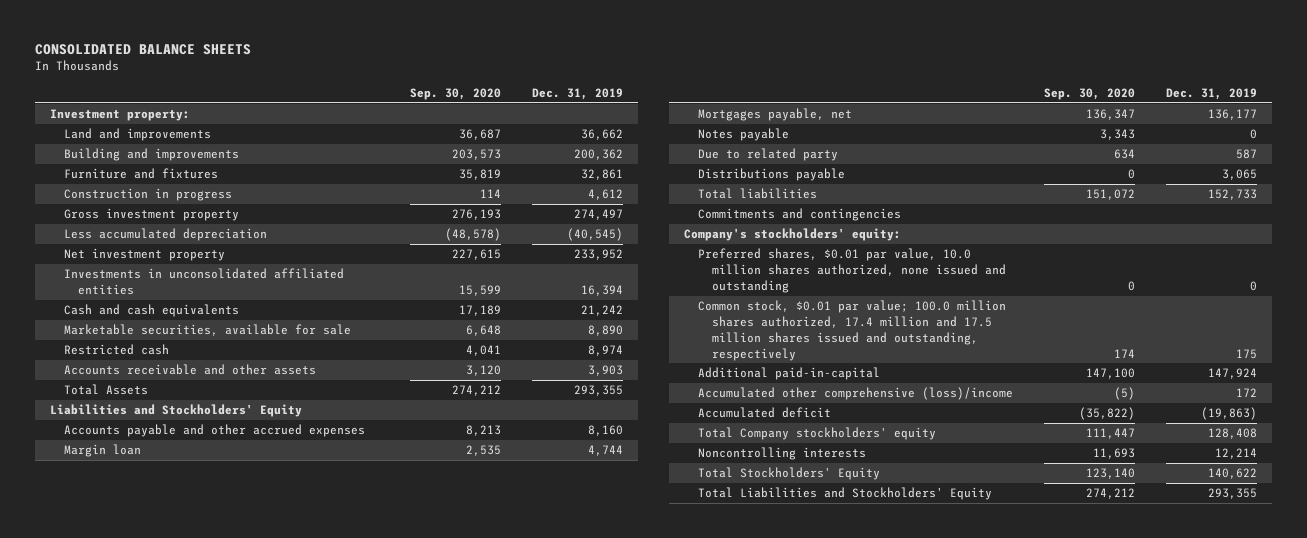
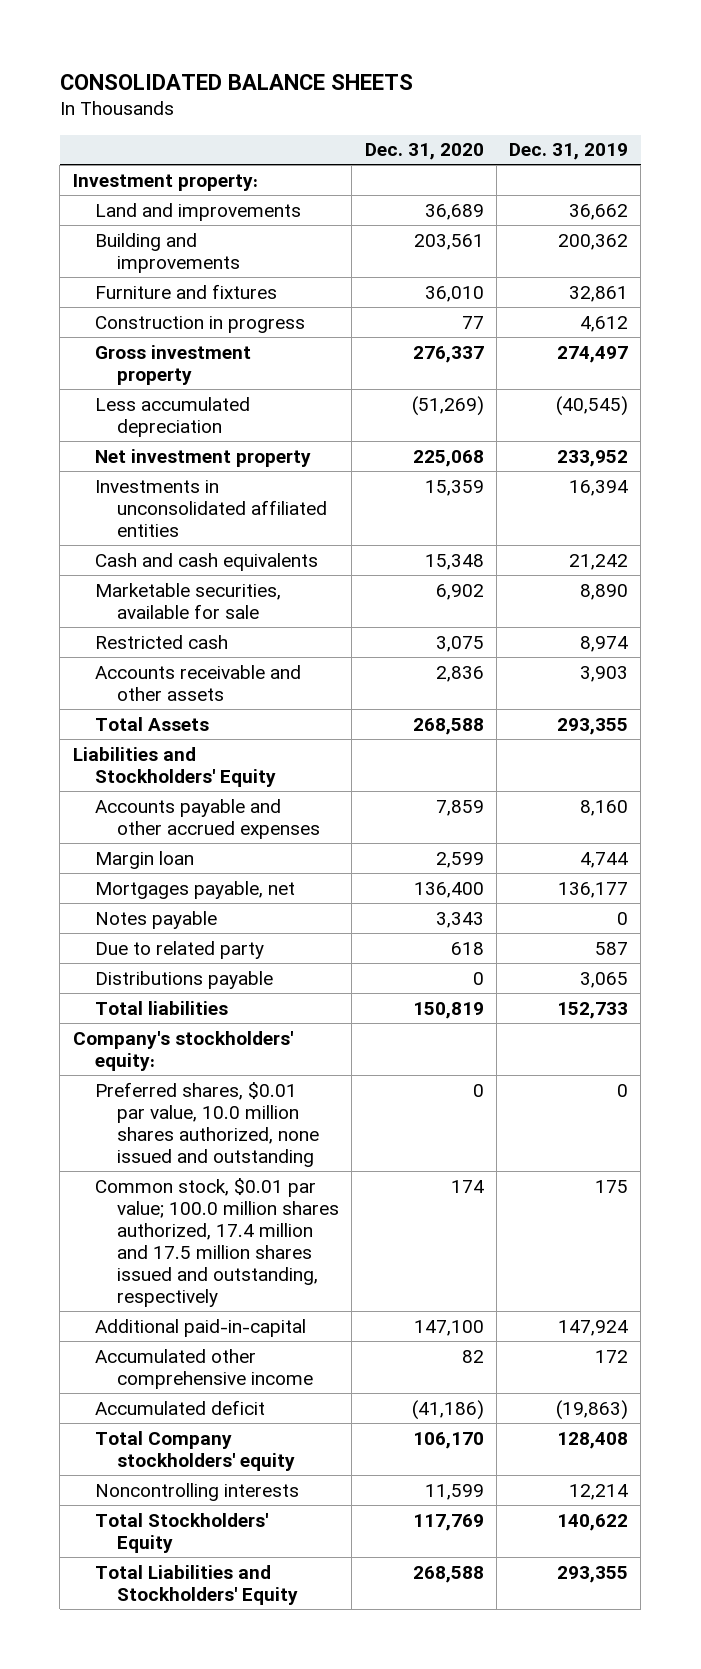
- | Sep. 30, 2020 | Dec. 31, 2019
+ | Dec. 31, 2020 | Dec. 31, 2019
- Commitments and contingencies
- Accumulated other comprehensive (loss)/income | (5) | 172
+ Accumulated other comprehensive income | 82 | 172

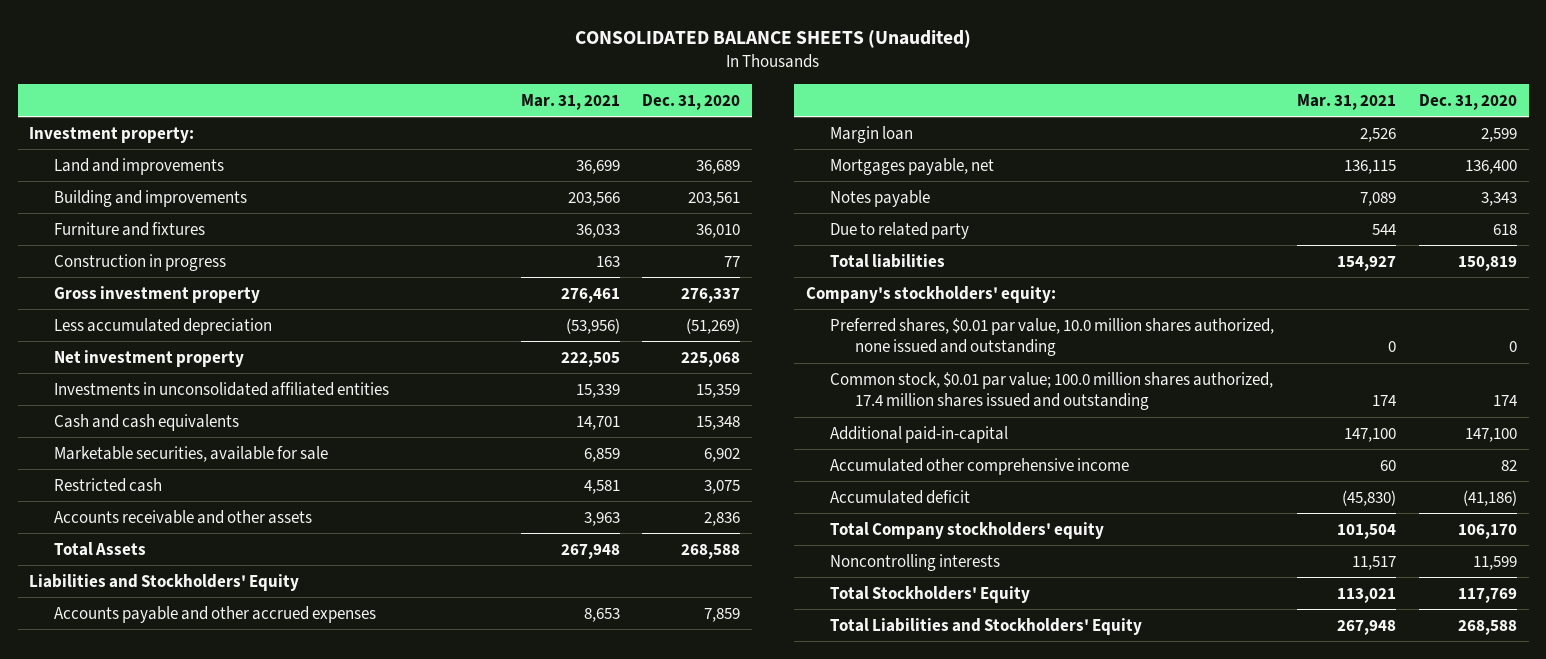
- CONSOLIDATED BALANCE SHEETS
+ CONSOLIDATED BALANCE SHEETS (Unaudited)
- | Dec. 31, 2020 | Dec. 31, 2019
+ | Mar. 31, 2021 | Dec. 31, 2020
- Distributions payable | 0 | 3,065
- Common stock, $0.01 par value; 100.0 million shares authorized, 17.4 million and 17.5 million shares issued and outstanding, respectively | 174 | 175
+ Common stock, $0.01 par value; 100.0 million shares authorized, 17.4 million shares issued and outstanding | 174 | 174

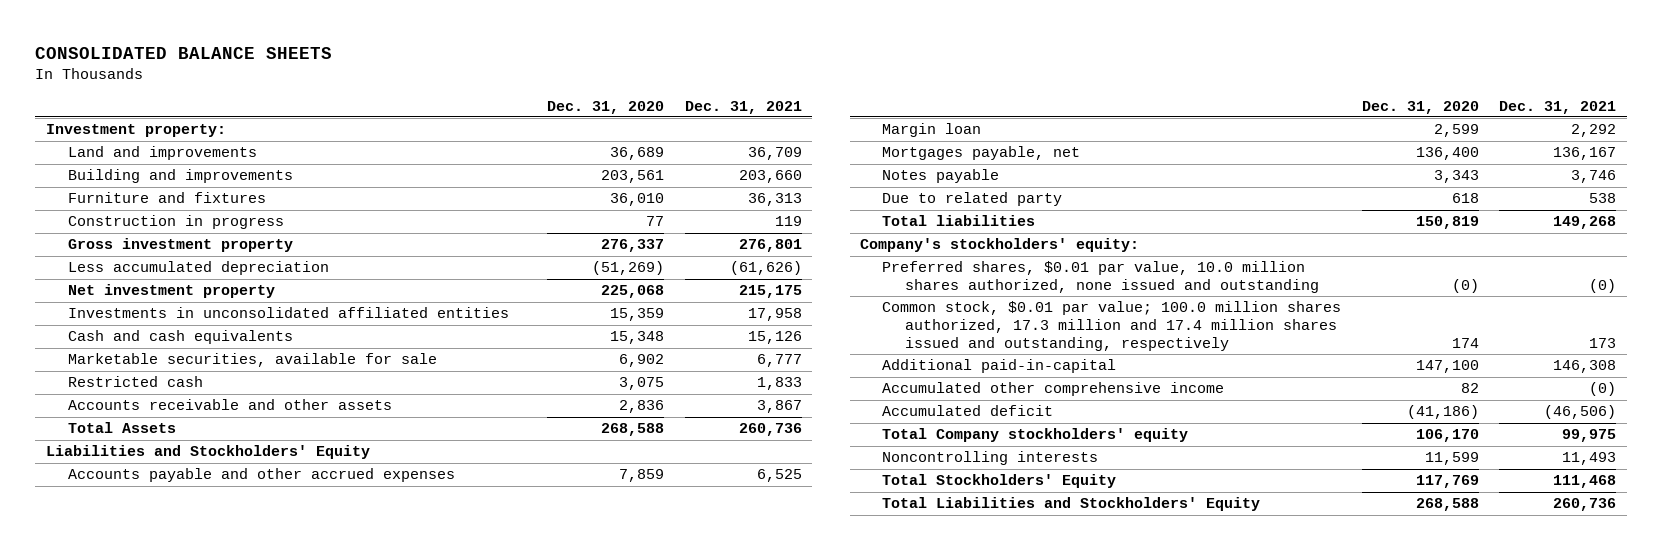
- CONSOLIDATED BALANCE SHEETS (Unaudited)
+ CONSOLIDATED BALANCE SHEETS
- | Mar. 31, 2021 | Dec. 31, 2020
+ | Dec. 31, 2020 | Dec. 31, 2021
- Preferred shares, $0.01 par value, 10.0 million shares authorized, none issued and outstanding | 0 | 0
- Common stock, $0.01 par value; 100.0 million shares authorized, 17.4 million shares issued and outstanding | 174 | 174
+ Preferred shares, $0.01 par value, 10.0 million shares authorized, none issued and outstanding | (0) | (0)
+ Common stock, $0.01 par value; 100.0 million shares authorized, 17.3 million and 17.4 million shares issued and outstanding, respectively | 174 | 173

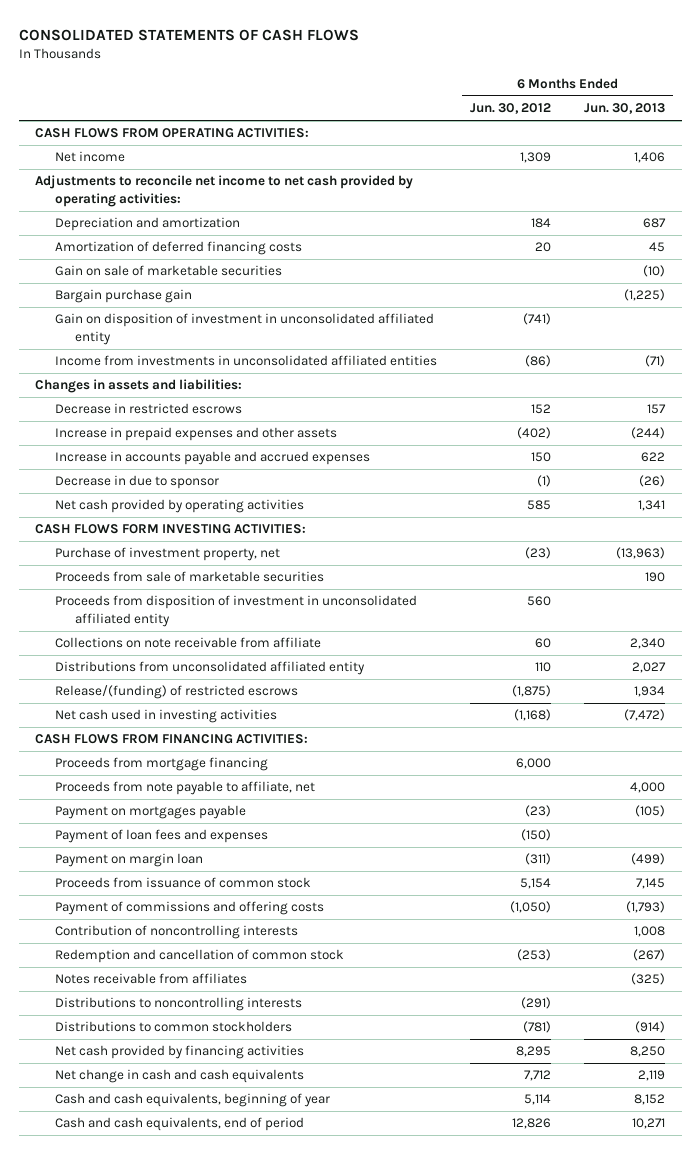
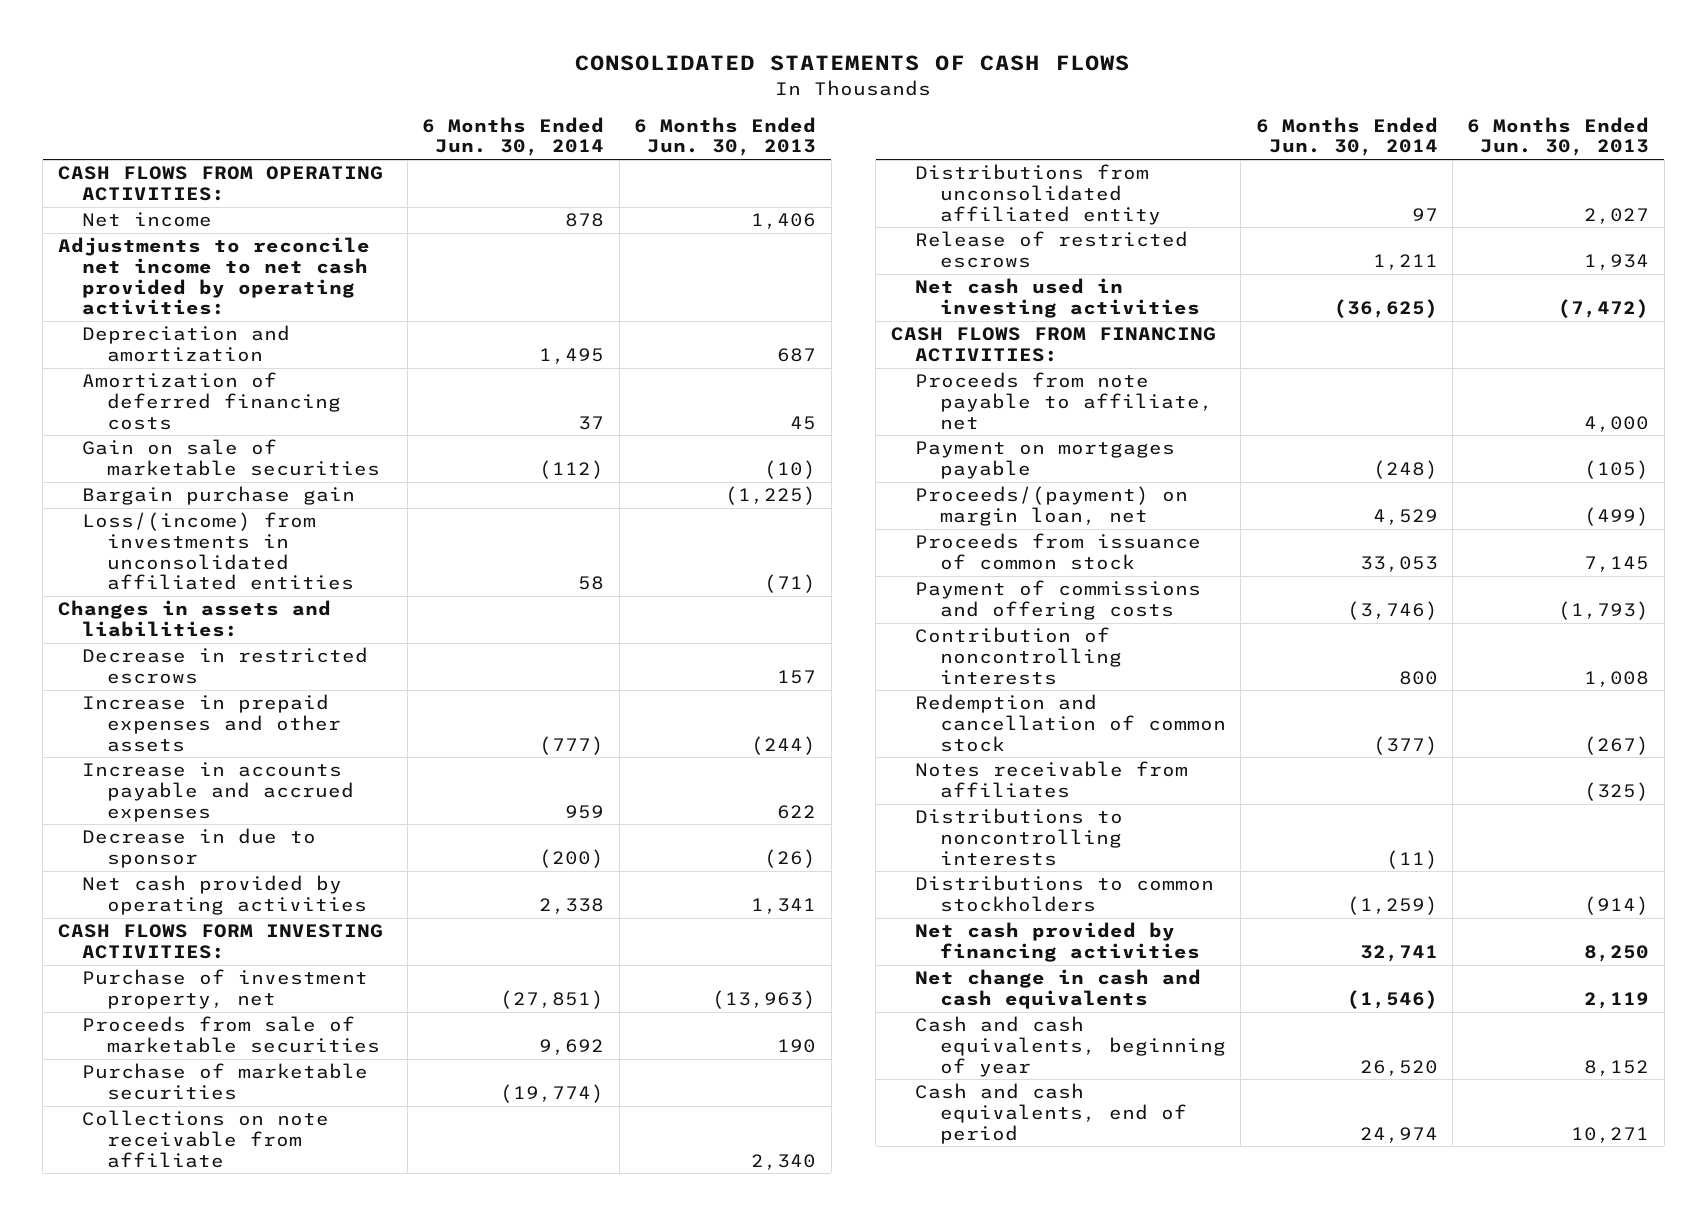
- | 6 Months Ended Jun. 30, 2012 | 6 Months Ended Jun. 30, 2013
+ | 6 Months Ended Jun. 30, 2014 | 6 Months Ended Jun. 30, 2013
- Gain on disposition of investment in unconsolidated affiliated entity | (741) |
- Income from investments in unconsolidated affiliated entities | (86) | (71)
+ Loss/(income) from investments in unconsolidated affiliated entities | 58 | (71)
- Proceeds from disposition of investment in unconsolidated affiliated entity | 560 |
+ Purchase of marketable securities | (19,774) |
- Release/(funding) of restricted escrows | (1,875) | 1,934
+ Release of restricted escrows | 1,211 | 1,934
- Proceeds from mortgage financing | 6,000 |
- Payment of loan fees and expenses | (150) |
- Payment on margin loan | (311) | (499)
+ Proceeds/(payment) on margin loan, net | 4,529 | (499)

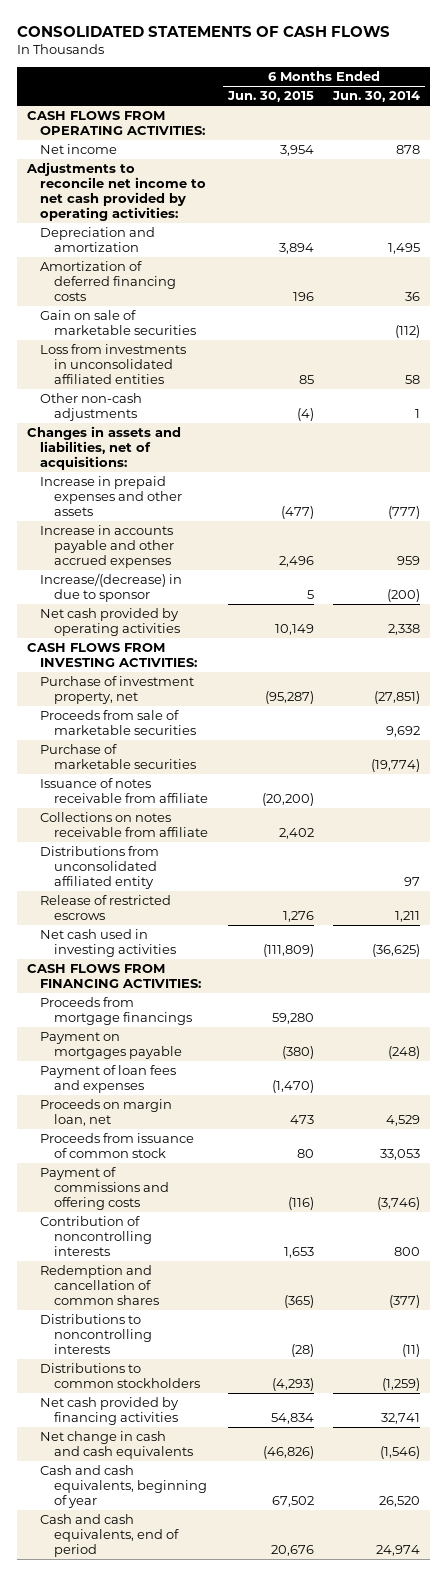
- | 6 Months Ended Jun. 30, 2014 | 6 Months Ended Jun. 30, 2013
+ | 6 Months Ended Jun. 30, 2015 | 6 Months Ended Jun. 30, 2014
- Amortization of deferred financing costs | 37 | 45
+ Amortization of deferred financing costs | 196 | 36
- Bargain purchase gain | | (1,225)
- Loss/(income) from investments in unconsolidated affiliated entities | 58 | (71)
- Changes in assets and liabilities:
- Decrease in restricted escrows | | 157
+ Loss from investments in unconsolidated affiliated entities | 85 | 58
+ Other non-cash adjustments | (4) | 1
+ Changes in assets and liabilities, net of acquisitions:
- Increase in accounts payable and accrued expenses | 959 | 622
- Decrease in due to sponsor | (200) | (26)
+ Increase in accounts payable and other accrued expenses | 2,496 | 959
+ Increase/(decrease) in due to sponsor | 5 | (200)
- CASH FLOWS FORM INVESTING ACTIVITIES:
+ CASH FLOWS FROM INVESTING ACTIVITIES:
- Collections on note receivable from affiliate | | 2,340
+ Issuance of notes receivable from affiliate | (20,200) |
+ Collections on notes receivable from affiliate | 2,402 |
- Proceeds from note payable to affiliate, net | | 4,000
+ Proceeds from mortgage financings | 59,280 |
- Proceeds/(payment) on margin loan, net | 4,529 | (499)
+ Payment of loan fees and expenses | (1,470) |
+ Proceeds on margin loan, net | 473 | 4,529
- Redemption and cancellation of common stock | (377) | (267)
- Notes receivable from affiliates | | (325)
+ Redemption and cancellation of common shares | (365) | (377)

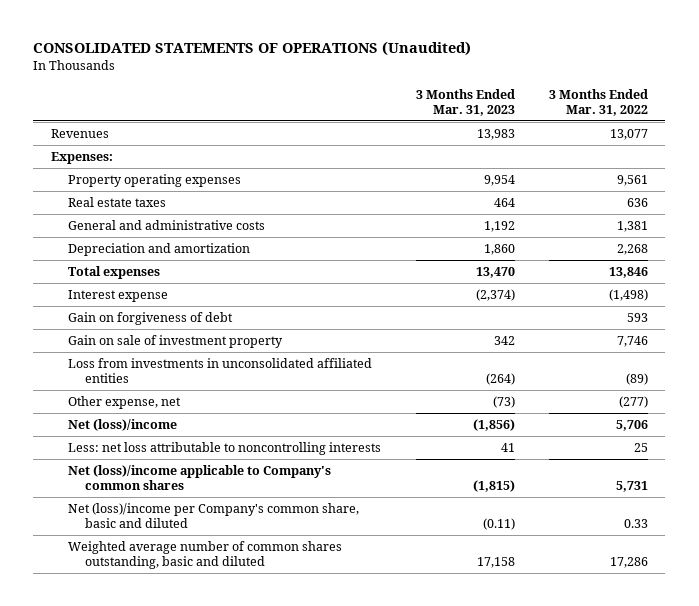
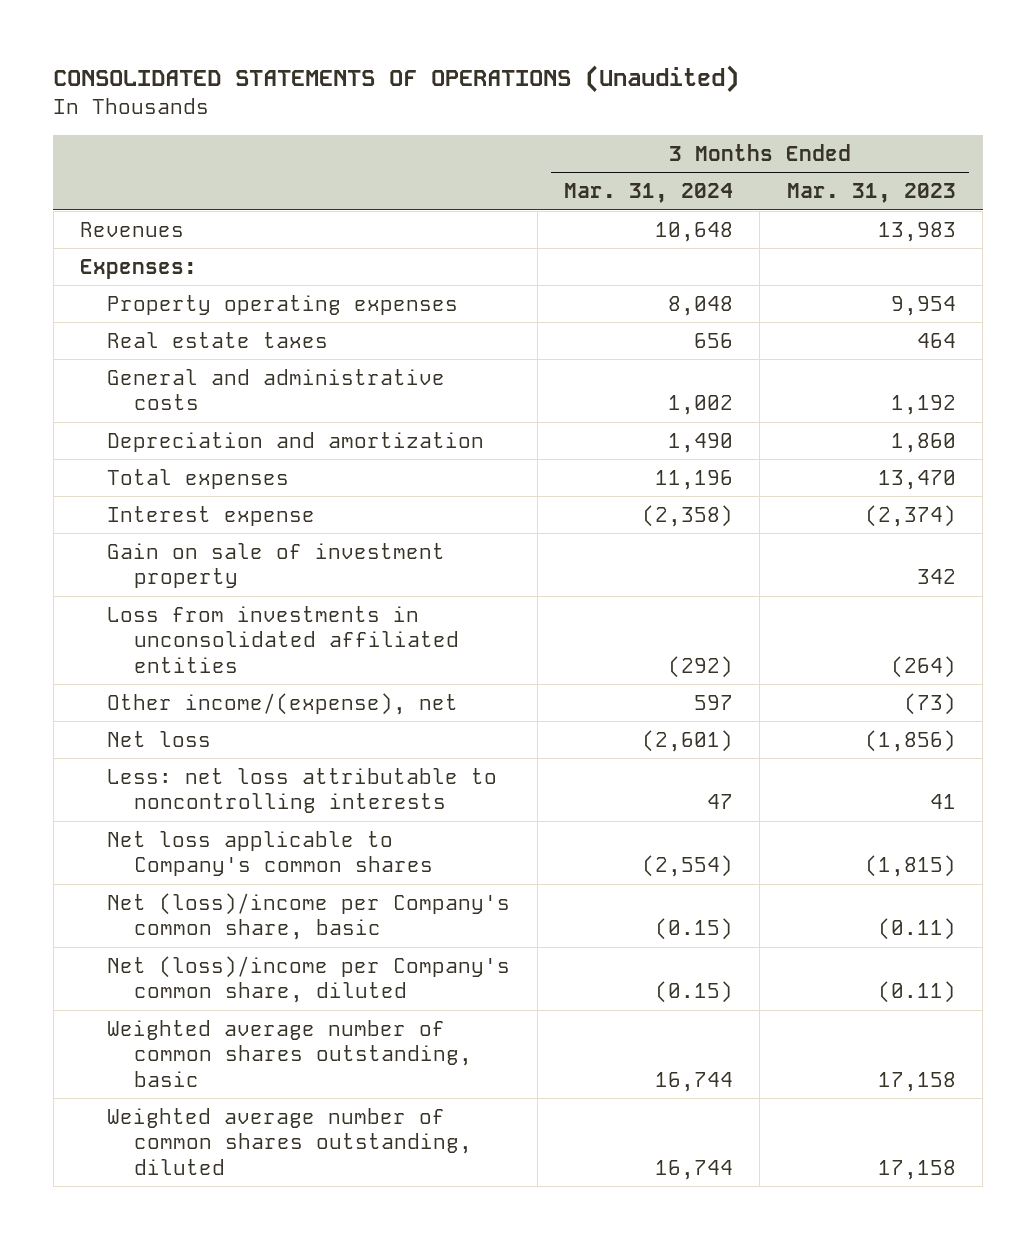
- | 3 Months Ended Mar. 31, 2023 | 3 Months Ended Mar. 31, 2022
+ | 3 Months Ended Mar. 31, 2024 | 3 Months Ended Mar. 31, 2023
- Gain on forgiveness of debt | | 593
- Other expense, net | (73) | (277)
- Net (loss)/income | (1,856) | 5,706
+ Other income/(expense), net | 597 | (73)
+ Net loss | (2,601) | (1,856)
- Net (loss)/income applicable to Company's common shares | (1,815) | 5,731
- Net (loss)/income per Company's common share, basic and diluted | (0.11) | 0.33
- Weighted average number of common shares outstanding, basic and diluted | 17,158 | 17,286
+ Net loss applicable to Company's common shares | (2,554) | (1,815)
+ Net (loss)/income per Company's common share, basic | (0.15) | (0.11)
+ Net (loss)/income per Company's common share, diluted | (0.15) | (0.11)
+ Weighted average number of common shares outstanding, basic | 16,744 | 17,158
+ Weighted average number of common shares outstanding, diluted | 16,744 | 17,158

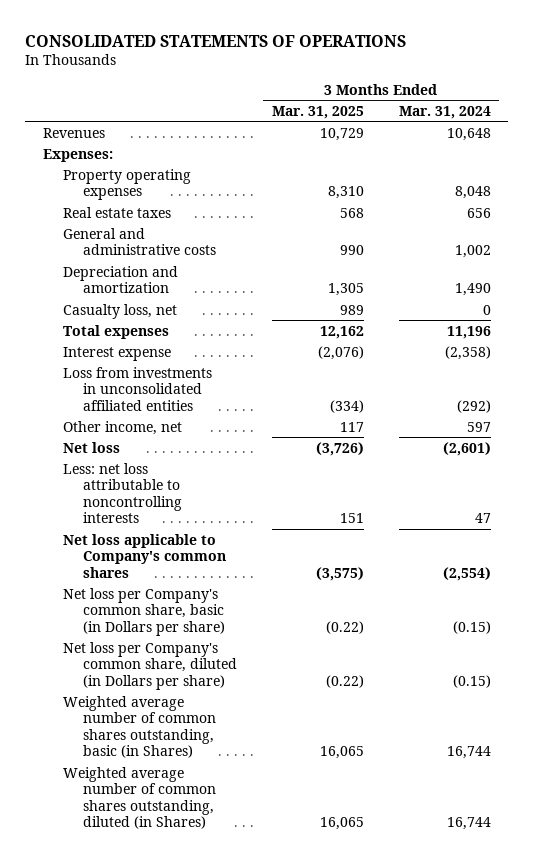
- CONSOLIDATED STATEMENTS OF OPERATIONS (Unaudited)
+ CONSOLIDATED STATEMENTS OF OPERATIONS
- | 3 Months Ended Mar. 31, 2024 | 3 Months Ended Mar. 31, 2023
+ | 3 Months Ended Mar. 31, 2025 | 3 Months Ended Mar. 31, 2024
+ Casualty loss, net | 989 | 0
- Gain on sale of investment property | | 342
- Other income/(expense), net | 597 | (73)
+ Other income, net | 117 | 597
- Net (loss)/income per Company's common share, basic | (0.15) | (0.11)
- Net (loss)/income per Company's common share, diluted | (0.15) | (0.11)
- Weighted average number of common shares outstanding, basic | 16,744 | 17,158
- Weighted average number of common shares outstanding, diluted | 16,744 | 17,158
+ Net loss per Company's common share, basic (in Dollars per share) | (0.22) | (0.15)
+ Net loss per Company's common share, diluted (in Dollars per share) | (0.22) | (0.15)
+ Weighted average number of common shares outstanding, basic (in Shares) | 16,065 | 16,744
+ Weighted average number of common shares outstanding, diluted (in Shares) | 16,065 | 16,744

